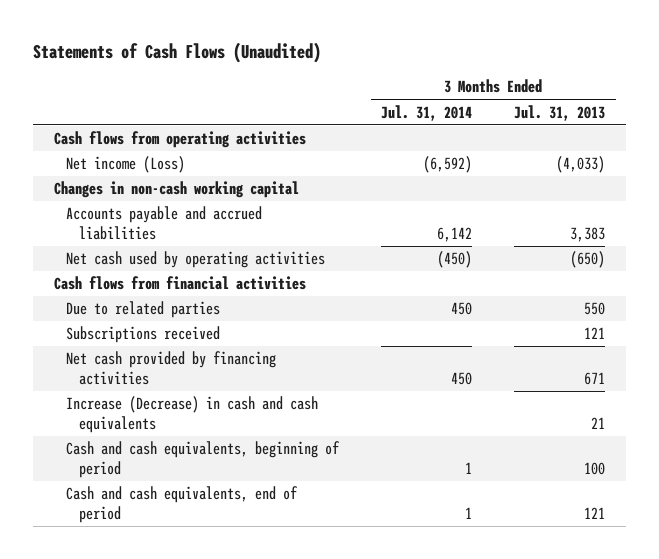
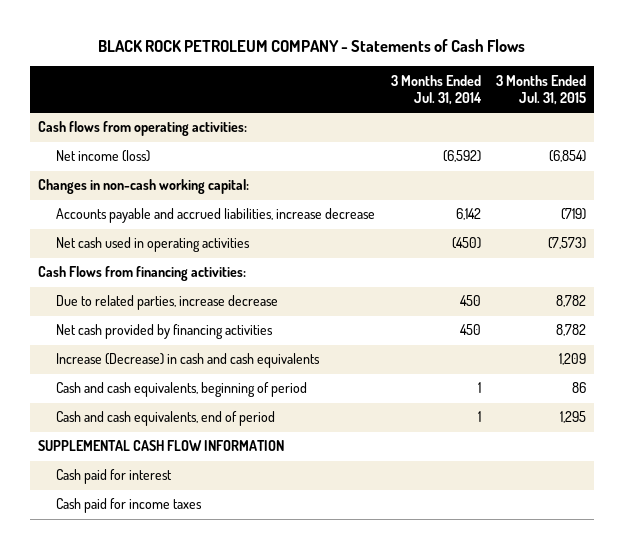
- Statements of Cash Flows (Unaudited)
+ BLACK ROCK PETROLEUM COMPANY - Statements of Cash Flows
- | 3 Months Ended Jul. 31, 2014 | 3 Months Ended Jul. 31, 2013
+ | 3 Months Ended Jul. 31, 2014 | 3 Months Ended Jul. 31, 2015
- Cash flows from operating activities
- Net income (Loss) | (6,592) | (4,033)
- Changes in non-cash working capital
- Accounts payable and accrued liabilities | 6,142 | 3,383
- Net cash used by operating activities | (450) | (650)
- Cash flows from financial activities
- Due to related parties | 450 | 550
- Subscriptions received | | 121
+ Cash flows from operating activities:
+ Net income (loss) | (6,592) | (6,854)
+ Changes in non-cash working capital:
+ Accounts payable and accrued liabilities, increase decrease | 6,142 | (719)
+ Net cash used in operating activities | (450) | (7,573)
+ Cash Flows from financing activities:
+ Due to related parties, increase decrease | 450 | 8,782
+ SUPPLEMENTAL CASH FLOW INFORMATION
+ Cash paid for interest
+ Cash paid for income taxes

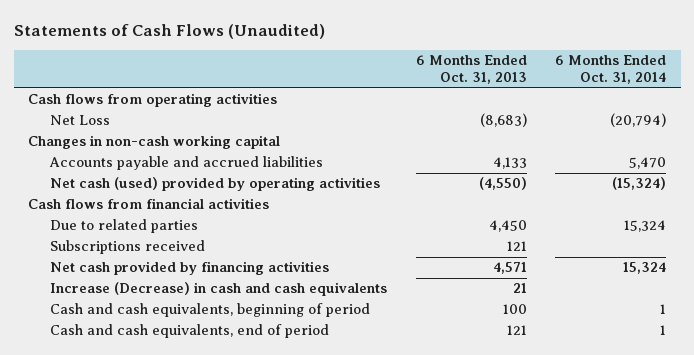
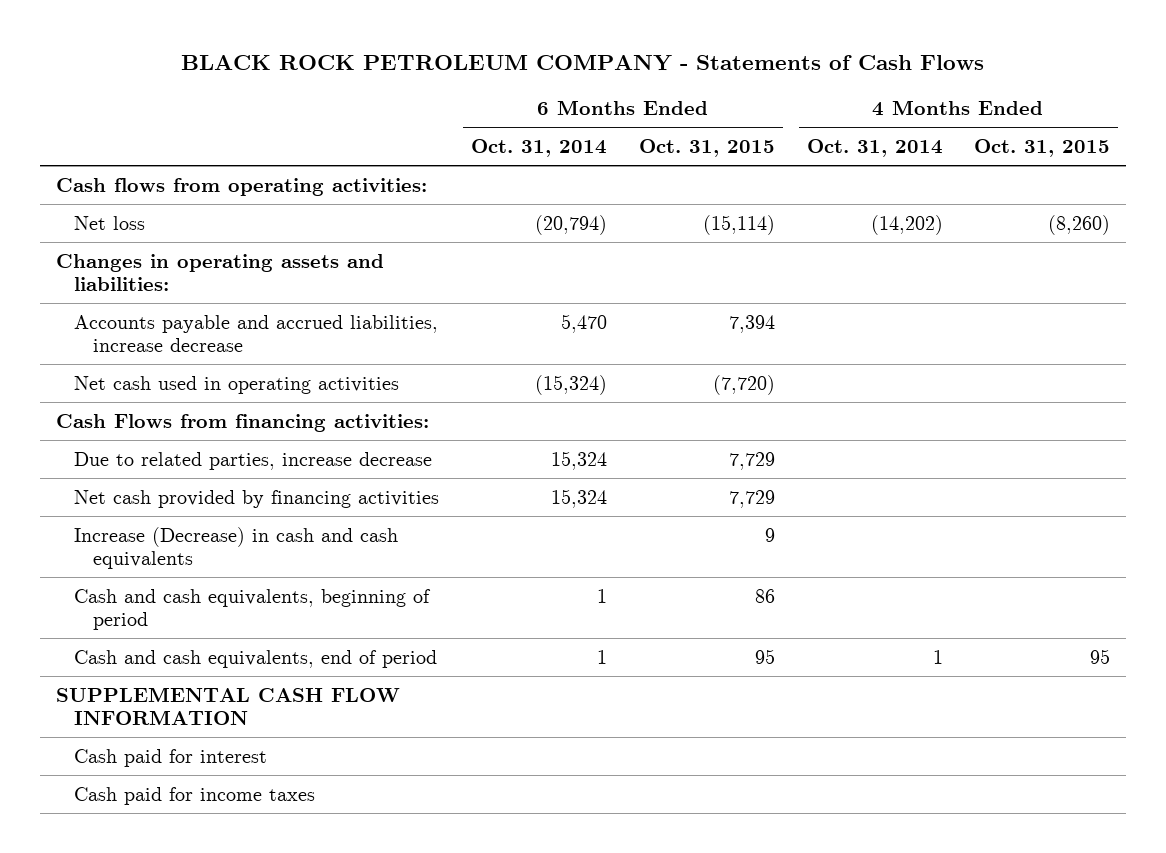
- Statements of Cash Flows (Unaudited)
+ BLACK ROCK PETROLEUM COMPANY - Statements of Cash Flows
- | 6 Months Ended Oct. 31, 2013 | 6 Months Ended Oct. 31, 2014
+ | 6 Months Ended Oct. 31, 2014 | 6 Months Ended Oct. 31, 2015 | 4 Months Ended Oct. 31, 2014 | 4 Months Ended Oct. 31, 2015
- Cash flows from operating activities
- Net Loss | (8,683) | (20,794)
- Changes in non-cash working capital
- Accounts payable and accrued liabilities | 4,133 | 5,470
- Net cash (used) provided by operating activities | (4,550) | (15,324)
- Cash flows from financial activities
- Due to related parties | 4,450 | 15,324
- Subscriptions received | 121 |
+ Cash flows from operating activities:
+ Net loss | (20,794) | (15,114) | (14,202) | (8,260)
+ Changes in operating assets and liabilities:
+ Accounts payable and accrued liabilities, increase decrease | 5,470 | 7,394 | |
+ Net cash used in operating activities | (15,324) | (7,720) | |
+ Cash Flows from financing activities:
+ Due to related parties, increase decrease | 15,324 | 7,729 | |
+ SUPPLEMENTAL CASH FLOW INFORMATION
+ Cash paid for interest
+ Cash paid for income taxes

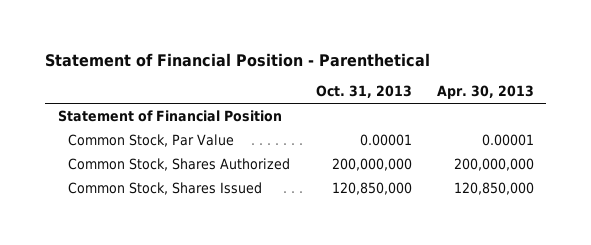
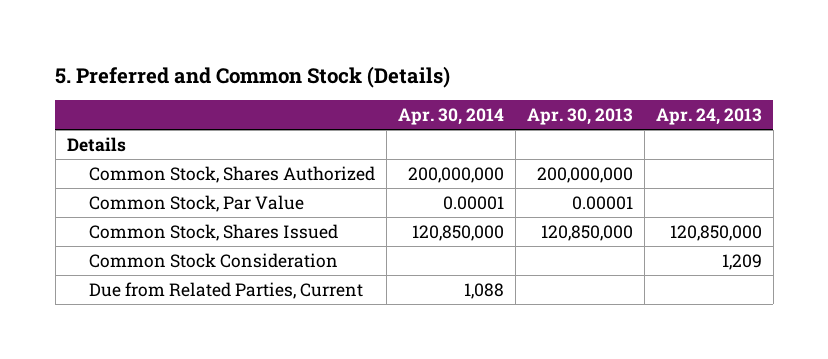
- Statement of Financial Position - Parenthetical
+ 5. Preferred and Common Stock (Details)
- | Oct. 31, 2013 | Apr. 30, 2013
+ | Apr. 30, 2014 | Apr. 30, 2013 | Apr. 24, 2013
- Statement of Financial Position
+ Details
moved down: Common Stock, Par Value | 0.00001 | 0.00001 |
+ Common Stock Consideration | | | 1,209
+ Due from Related Parties, Current | 1,088 | |

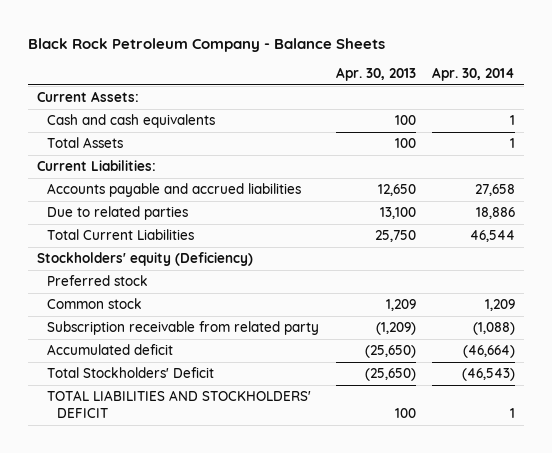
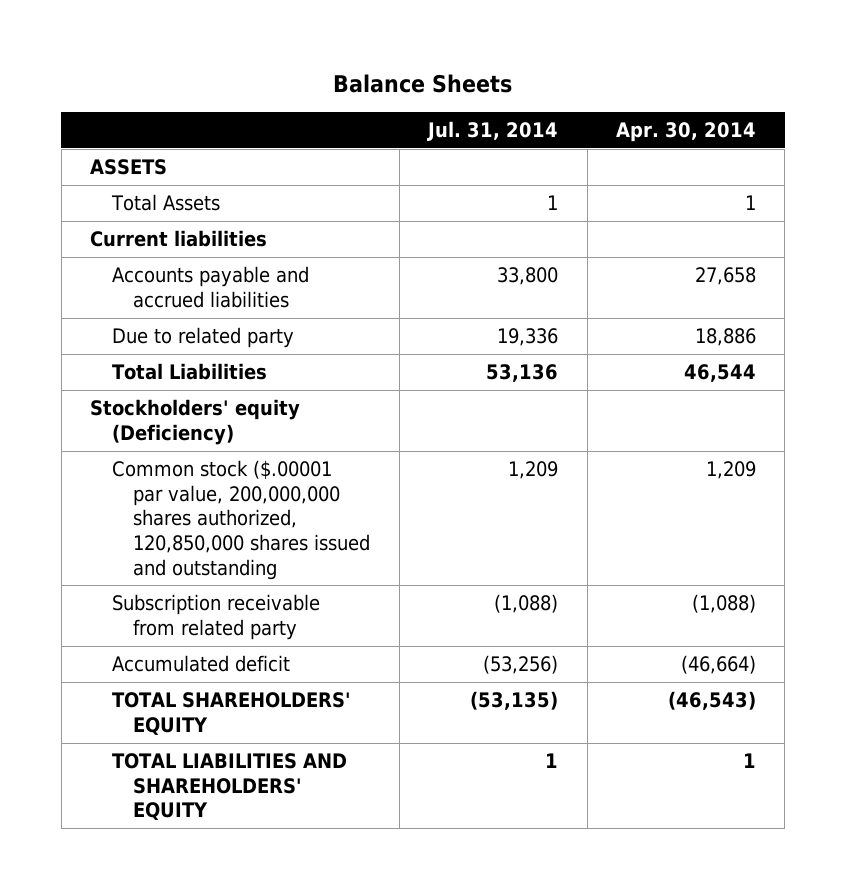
- Black Rock Petroleum Company - Balance Sheets
+ Balance Sheets
- | Apr. 30, 2013 | Apr. 30, 2014
+ | Jul. 31, 2014 | Apr. 30, 2014
- Current Assets:
- Cash and cash equivalents | 100 | 1
+ ASSETS
- Current Liabilities:
+ Current liabilities
- Due to related parties | 13,100 | 18,886
- Total Current Liabilities | 25,750 | 46,544
+ Due to related party | 19,336 | 18,886
+ Total Liabilities | 53,136 | 46,544
- Preferred stock
- Common stock | 1,209 | 1,209
+ Common stock ($.00001 par value, 200,000,000 shares authorized, 120,850,000 shares issued and outstanding | 1,209 | 1,209
- Total Stockholders' Deficit | (25,650) | (46,543)
- TOTAL LIABILITIES AND STOCKHOLDERS' DEFICIT | 100 | 1
+ TOTAL SHAREHOLDERS' EQUITY | (53,135) | (46,543)
+ TOTAL LIABILITIES AND SHAREHOLDERS' EQUITY | 1 | 1

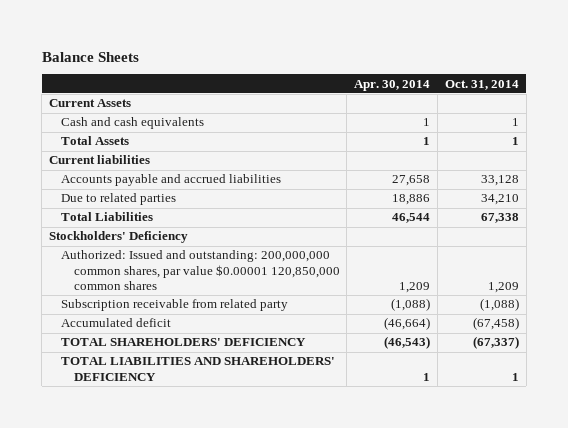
- | Jul. 31, 2014 | Apr. 30, 2014
+ | Apr. 30, 2014 | Oct. 31, 2014
- ASSETS
+ Current Assets
+ Cash and cash equivalents | 1 | 1
- Due to related party | 19,336 | 18,886
+ Due to related parties | 18,886 | 34,210
- Stockholders' equity (Deficiency)
- Common stock ($.00001 par value, 200,000,000 shares authorized, 120,850,000 shares issued and outstanding | 1,209 | 1,209
+ Stockholders' Deficiency
+ Authorized: Issued and outstanding: 200,000,000 common shares, par value $0.00001 120,850,000 common shares | 1,209 | 1,209
- TOTAL SHAREHOLDERS' EQUITY | (53,135) | (46,543)
- TOTAL LIABILITIES AND SHAREHOLDERS' EQUITY | 1 | 1
+ TOTAL SHAREHOLDERS' DEFICIENCY | (46,543) | (67,337)
+ TOTAL LIABILITIES AND SHAREHOLDERS' DEFICIENCY | 1 | 1

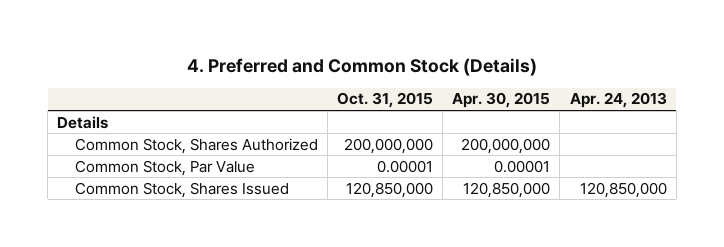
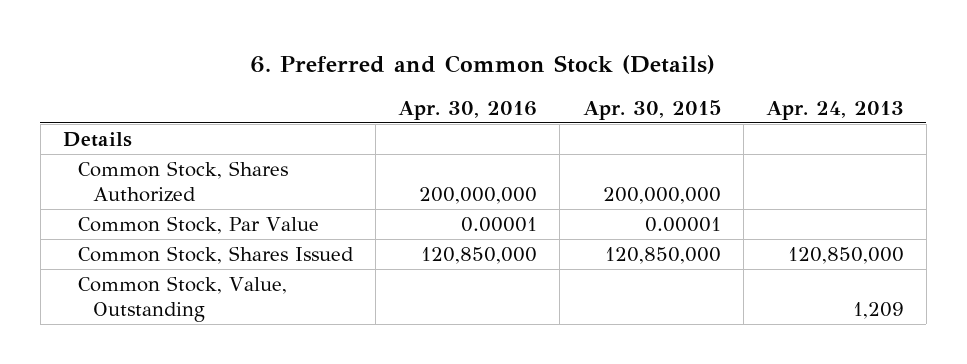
- 4. Preferred and Common Stock (Details)
+ 6. Preferred and Common Stock (Details)
- | Oct. 31, 2015 | Apr. 30, 2015 | Apr. 24, 2013
+ | Apr. 30, 2016 | Apr. 30, 2015 | Apr. 24, 2013
+ Common Stock, Value, Outstanding | | | 1,209

